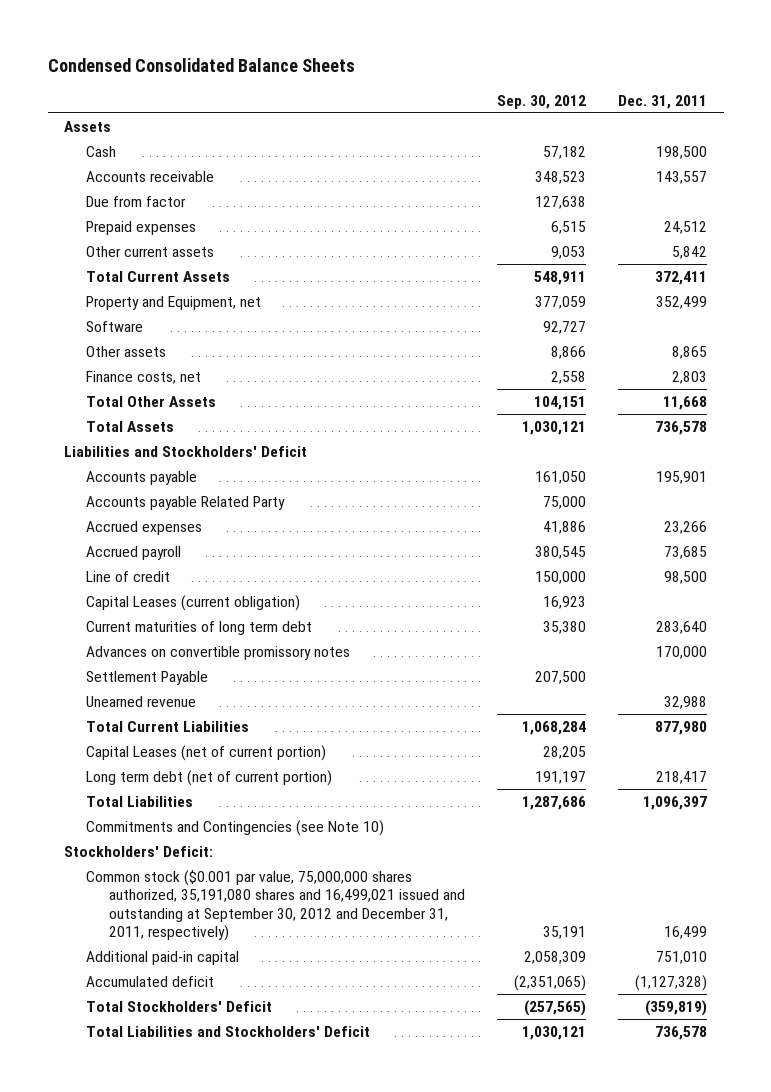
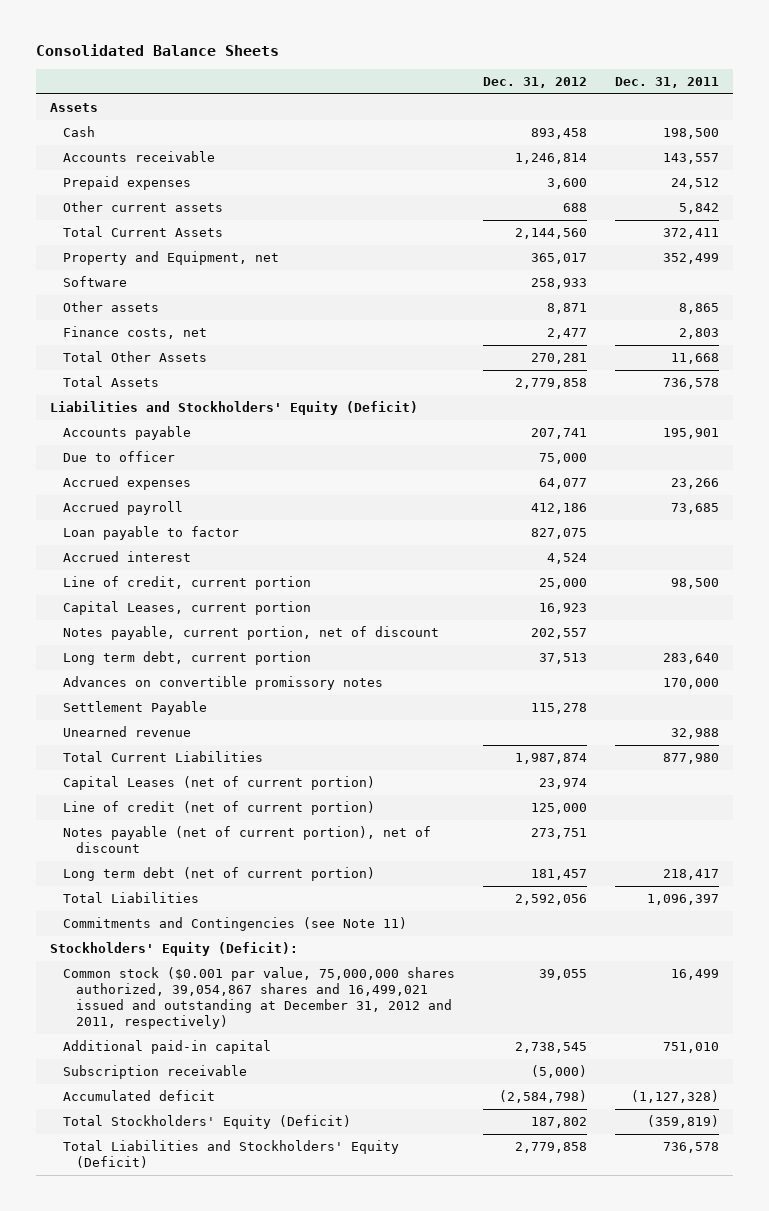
- Condensed Consolidated Balance Sheets
+ Consolidated Balance Sheets
- | Sep. 30, 2012 | Dec. 31, 2011
+ | Dec. 31, 2012 | Dec. 31, 2011
- Due from factor | 127,638 |
- Liabilities and Stockholders' Deficit
+ Liabilities and Stockholders' Equity (Deficit)
- Accounts payable Related Party | 75,000 |
+ Due to officer | 75,000 |
- Line of credit | 150,000 | 98,500
- Capital Leases (current obligation) | 16,923 |
- Current maturities of long term debt | 35,380 | 283,640
+ Loan payable to factor | 827,075 |
+ Accrued interest | 4,524 |
+ Line of credit, current portion | 25,000 | 98,500
+ Capital Leases, current portion | 16,923 |
+ Notes payable, current portion, net of discount | 202,557 |
+ Long term debt, current portion | 37,513 | 283,640
+ Line of credit (net of current portion) | 125,000 |
+ Notes payable (net of current portion), net of discount | 273,751 |
- Commitments and Contingencies (see Note 10)
- Stockholders' Deficit:
- Common stock ($0.001 par value, 75,000,000 shares authorized, 35,191,080 shares and 16,499,021 issued and outstanding at September 30, 2012 and December 31, 2011, respectively) | 35,191 | 16,499
+ Commitments and Contingencies (see Note 11)
+ Stockholders' Equity (Deficit):
+ Common stock ($0.001 par value, 75,000,000 shares authorized, 39,054,867 shares and 16,499,021 issued and outstanding at December 31, 2012 and 2011, respectively) | 39,055 | 16,499
+ Subscription receivable | (5,000) |
- Total Stockholders' Deficit | (257,565) | (359,819)
- Total Liabilities and Stockholders' Deficit | 1,030,121 | 736,578
+ Total Stockholders' Equity (Deficit) | 187,802 | (359,819)
+ Total Liabilities and Stockholders' Equity (Deficit) | 2,779,858 | 736,578

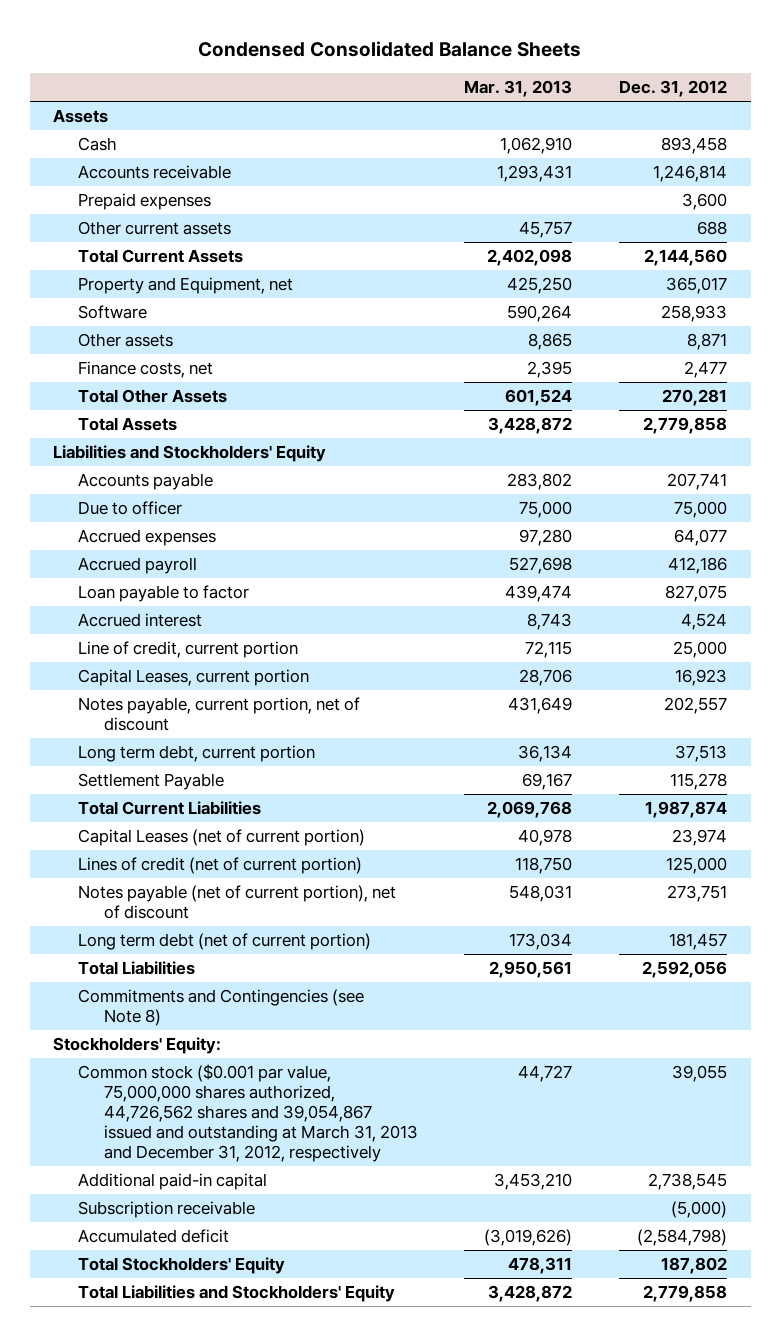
- Consolidated Balance Sheets
+ Condensed Consolidated Balance Sheets
- | Dec. 31, 2012 | Dec. 31, 2011
+ | Mar. 31, 2013 | Dec. 31, 2012
- Liabilities and Stockholders' Equity (Deficit)
+ Liabilities and Stockholders' Equity
- Advances on convertible promissory notes | | 170,000
- Unearned revenue | | 32,988
- Line of credit (net of current portion) | 125,000 |
+ Lines of credit (net of current portion) | 118,750 | 125,000
- Commitments and Contingencies (see Note 11)
- Stockholders' Equity (Deficit):
- Common stock ($0.001 par value, 75,000,000 shares authorized, 39,054,867 shares and 16,499,021 issued and outstanding at December 31, 2012 and 2011, respectively) | 39,055 | 16,499
+ Commitments and Contingencies (see Note 8)
+ Stockholders' Equity:
+ Common stock ($0.001 par value, 75,000,000 shares authorized, 44,726,562 shares and 39,054,867 issued and outstanding at March 31, 2013 and December 31, 2012, respectively | 44,727 | 39,055
- Total Stockholders' Equity (Deficit) | 187,802 | (359,819)
- Total Liabilities and Stockholders' Equity (Deficit) | 2,779,858 | 736,578
+ Total Stockholders' Equity | 478,311 | 187,802
+ Total Liabilities and Stockholders' Equity | 3,428,872 | 2,779,858

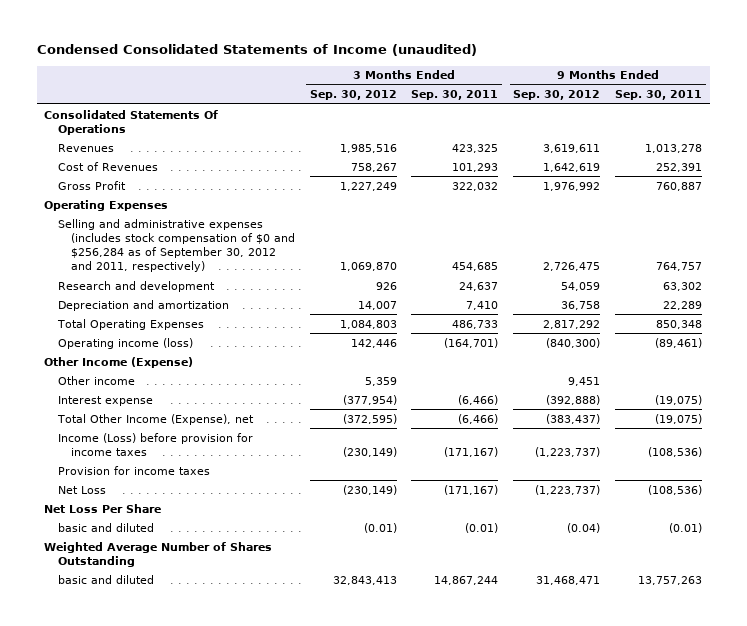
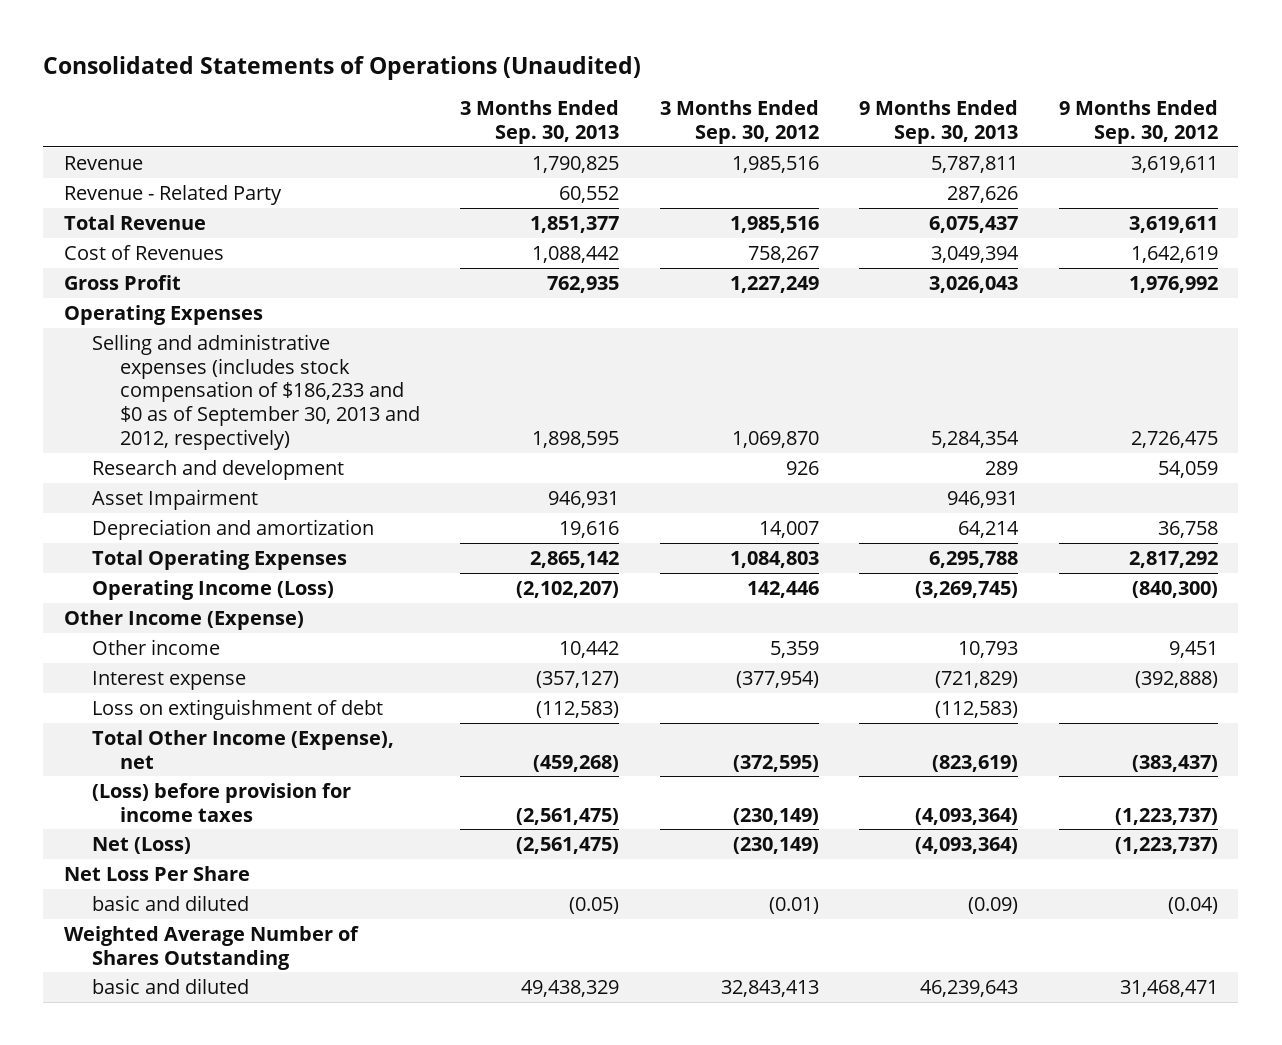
- Condensed Consolidated Statements of Income (unaudited)
+ Consolidated Statements of Operations (Unaudited)
- | 3 Months Ended Sep. 30, 2012 | 3 Months Ended Sep. 30, 2011 | 9 Months Ended Sep. 30, 2012 | 9 Months Ended Sep. 30, 2011
+ | 3 Months Ended Sep. 30, 2013 | 3 Months Ended Sep. 30, 2012 | 9 Months Ended Sep. 30, 2013 | 9 Months Ended Sep. 30, 2012
- Consolidated Statements Of Operations
- Revenues | 1,985,516 | 423,325 | 3,619,611 | 1,013,278
+ Revenue | 1,790,825 | 1,985,516 | 5,787,811 | 3,619,611
+ Revenue - Related Party | 60,552 | | 287,626 |
+ Total Revenue | 1,851,377 | 1,985,516 | 6,075,437 | 3,619,611
- Selling and administrative expenses (includes stock compensation of $0 and $256,284 as of September 30, 2012 and 2011, respectively) | 1,069,870 | 454,685 | 2,726,475 | 764,757
+ Selling and administrative expenses (includes stock compensation of $186,233 and $0 as of September 30, 2013 and 2012, respectively) | 1,898,595 | 1,069,870 | 5,284,354 | 2,726,475
+ Asset Impairment | 946,931 | | 946,931 |
- Operating income (loss) | 142,446 | (164,701) | (840,300) | (89,461)
+ Operating Income (Loss) | (2,102,207) | 142,446 | (3,269,745) | (840,300)
+ Loss on extinguishment of debt | (112,583) | | (112,583) |
- Income (Loss) before provision for income taxes | (230,149) | (171,167) | (1,223,737) | (108,536)
- Provision for income taxes
- Net Loss | (230,149) | (171,167) | (1,223,737) | (108,536)
+ (Loss) before provision for income taxes | (2,561,475) | (230,149) | (4,093,364) | (1,223,737)
+ Net (Loss) | (2,561,475) | (230,149) | (4,093,364) | (1,223,737)

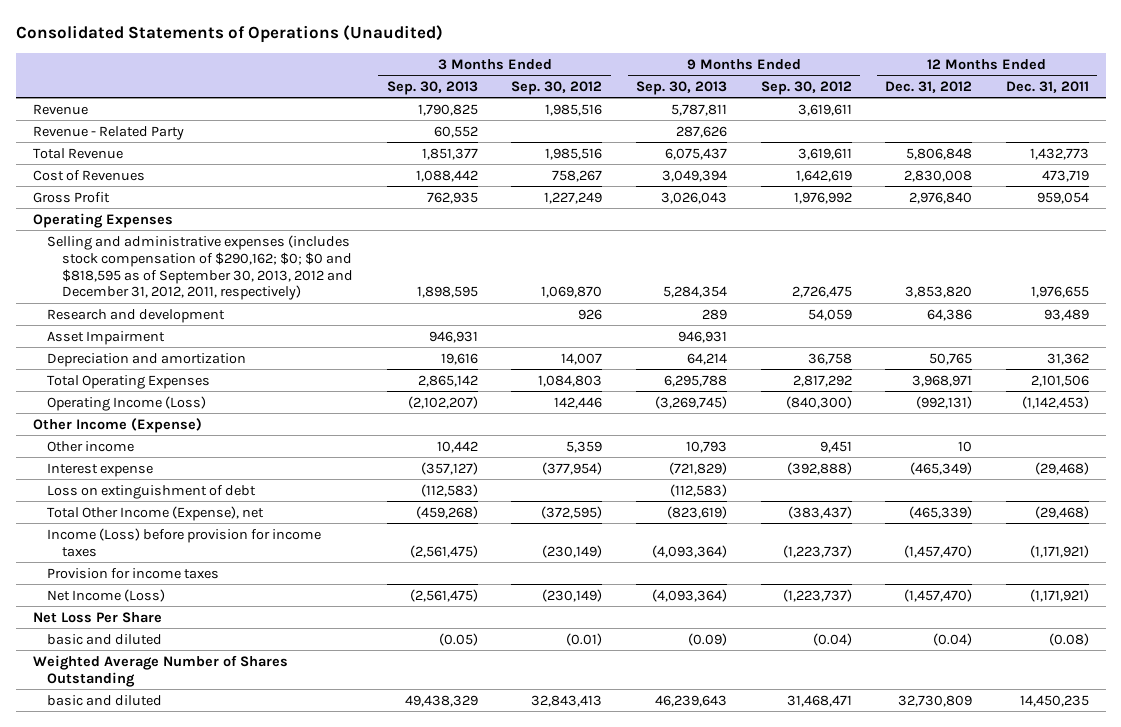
- | 3 Months Ended Sep. 30, 2013 | 3 Months Ended Sep. 30, 2012 | 9 Months Ended Sep. 30, 2013 | 9 Months Ended Sep. 30, 2012
+ | 3 Months Ended Sep. 30, 2013 | 3 Months Ended Sep. 30, 2012 | 9 Months Ended Sep. 30, 2013 | 9 Months Ended Sep. 30, 2012 | 12 Months Ended Dec. 31, 2012 | 12 Months Ended Dec. 31, 2011
- Selling and administrative expenses (includes stock compensation of $186,233 and $0 as of September 30, 2013 and 2012, respectively) | 1,898,595 | 1,069,870 | 5,284,354 | 2,726,475
+ Selling and administrative expenses (includes stock compensation of $290,162; $0; $0 and $818,595 as of September 30, 2013, 2012 and December 31, 2012, 2011, respectively) | 1,898,595 | 1,069,870 | 5,284,354 | 2,726,475 | 3,853,820 | 1,976,655
- (Loss) before provision for income taxes | (2,561,475) | (230,149) | (4,093,364) | (1,223,737)
- Net (Loss) | (2,561,475) | (230,149) | (4,093,364) | (1,223,737)
+ Income (Loss) before provision for income taxes | (2,561,475) | (230,149) | (4,093,364) | (1,223,737) | (1,457,470) | (1,171,921)
+ Provision for income taxes
+ Net Income (Loss) | (2,561,475) | (230,149) | (4,093,364) | (1,223,737) | (1,457,470) | (1,171,921)

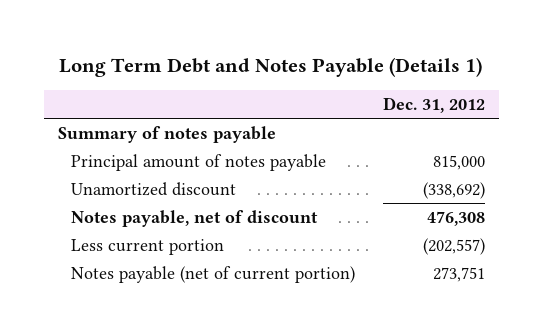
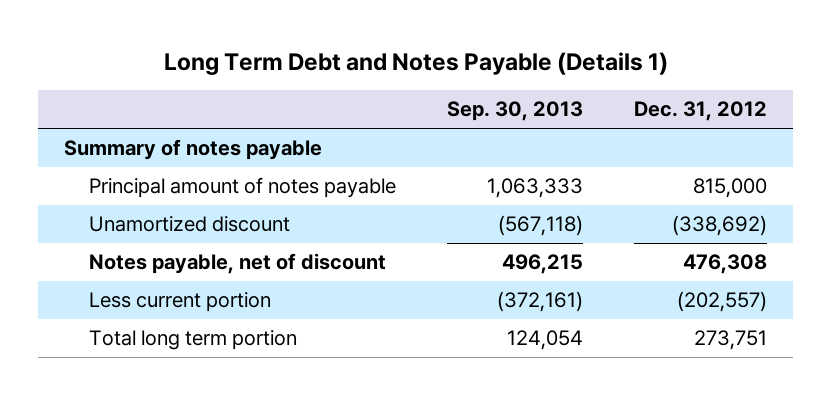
- | Dec. 31, 2012
+ | Sep. 30, 2013 | Dec. 31, 2012
- Notes payable (net of current portion) | 273,751
+ Total long term portion | 124,054 | 273,751

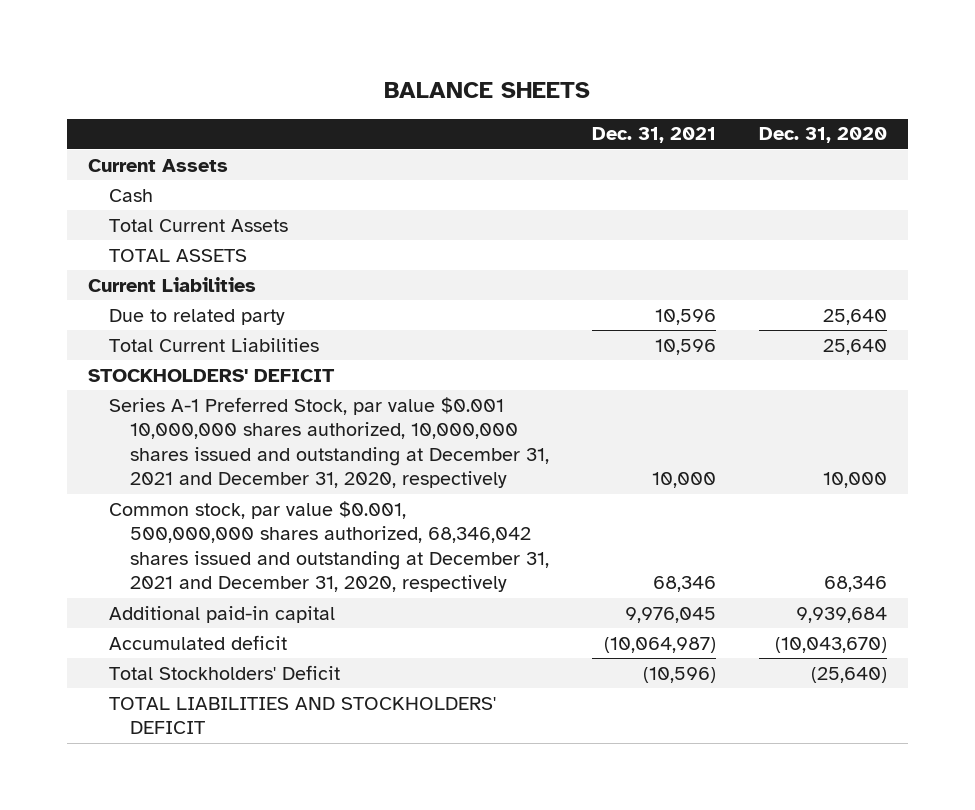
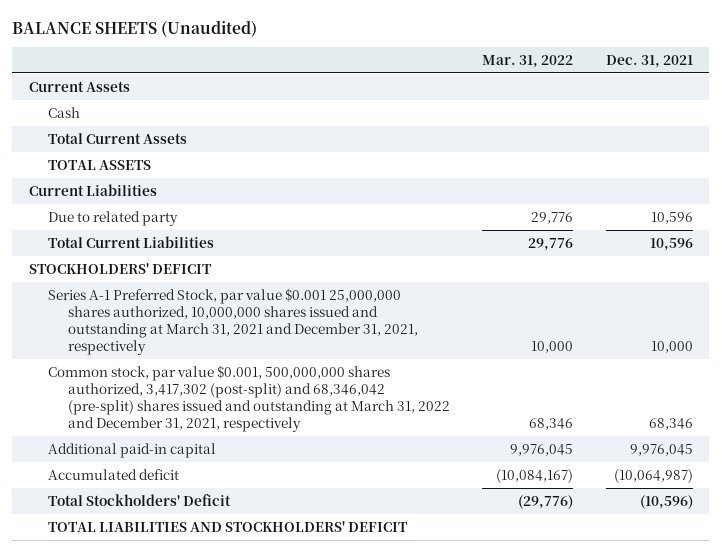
- BALANCE SHEETS
+ BALANCE SHEETS (Unaudited)
- | Dec. 31, 2021 | Dec. 31, 2020
+ | Mar. 31, 2022 | Dec. 31, 2021
- Series A-1 Preferred Stock, par value $0.001 10,000,000 shares authorized, 10,000,000 shares issued and outstanding at December 31, 2021 and December 31, 2020, respectively | 10,000 | 10,000
- Common stock, par value $0.001, 500,000,000 shares authorized, 68,346,042 shares issued and outstanding at December 31, 2021 and December 31, 2020, respectively | 68,346 | 68,346
+ Series A-1 Preferred Stock, par value $0.001 25,000,000 shares authorized, 10,000,000 shares issued and outstanding at March 31, 2021 and December 31, 2021, respectively | 10,000 | 10,000
+ Common stock, par value $0.001, 500,000,000 shares authorized, 3,417,302 (post-split) and 68,346,042 (pre-split) shares issued and outstanding at March 31, 2022 and December 31, 2021, respectively | 68,346 | 68,346

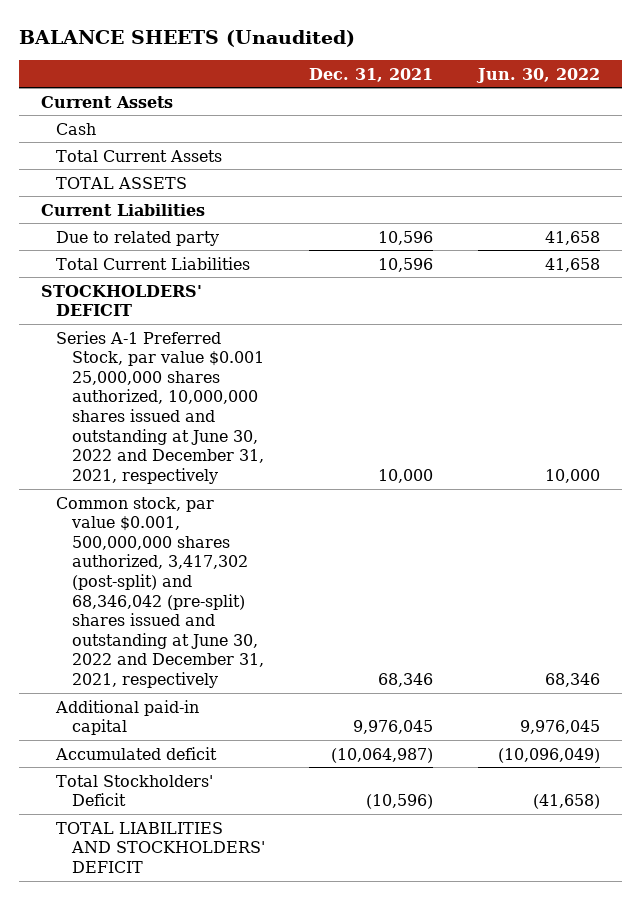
- | Mar. 31, 2022 | Dec. 31, 2021
+ | Dec. 31, 2021 | Jun. 30, 2022
- Series A-1 Preferred Stock, par value $0.001 25,000,000 shares authorized, 10,000,000 shares issued and outstanding at March 31, 2021 and December 31, 2021, respectively | 10,000 | 10,000
- Common stock, par value $0.001, 500,000,000 shares authorized, 3,417,302 (post-split) and 68,346,042 (pre-split) shares issued and outstanding at March 31, 2022 and December 31, 2021, respectively | 68,346 | 68,346
+ Series A-1 Preferred Stock, par value $0.001 25,000,000 shares authorized, 10,000,000 shares issued and outstanding at June 30, 2022 and December 31, 2021, respectively | 10,000 | 10,000
+ Common stock, par value $0.001, 500,000,000 shares authorized, 3,417,302 (post-split) and 68,346,042 (pre-split) shares issued and outstanding at June 30, 2022 and December 31, 2021, respectively | 68,346 | 68,346

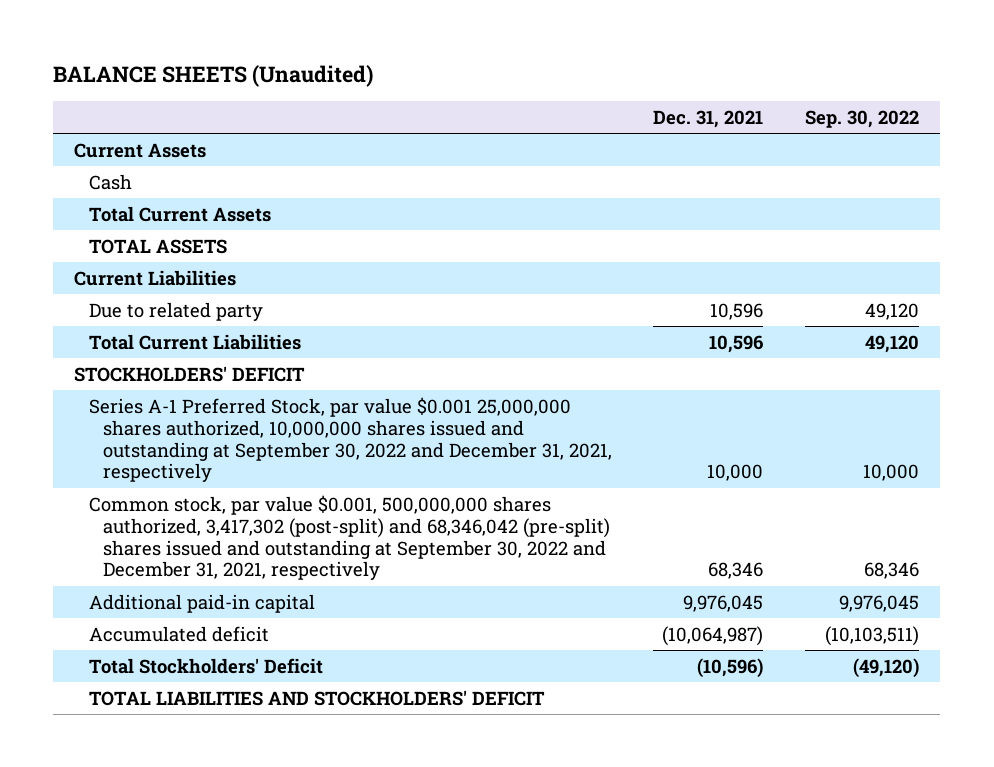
- | Dec. 31, 2021 | Jun. 30, 2022
+ | Dec. 31, 2021 | Sep. 30, 2022
- Series A-1 Preferred Stock, par value $0.001 25,000,000 shares authorized, 10,000,000 shares issued and outstanding at June 30, 2022 and December 31, 2021, respectively | 10,000 | 10,000
- Common stock, par value $0.001, 500,000,000 shares authorized, 3,417,302 (post-split) and 68,346,042 (pre-split) shares issued and outstanding at June 30, 2022 and December 31, 2021, respectively | 68,346 | 68,346
+ Series A-1 Preferred Stock, par value $0.001 25,000,000 shares authorized, 10,000,000 shares issued and outstanding at September 30, 2022 and December 31, 2021, respectively | 10,000 | 10,000
+ Common stock, par value $0.001, 500,000,000 shares authorized, 3,417,302 (post-split) and 68,346,042 (pre-split) shares issued and outstanding at September 30, 2022 and December 31, 2021, respectively | 68,346 | 68,346

